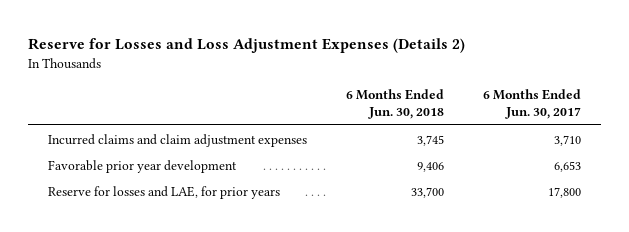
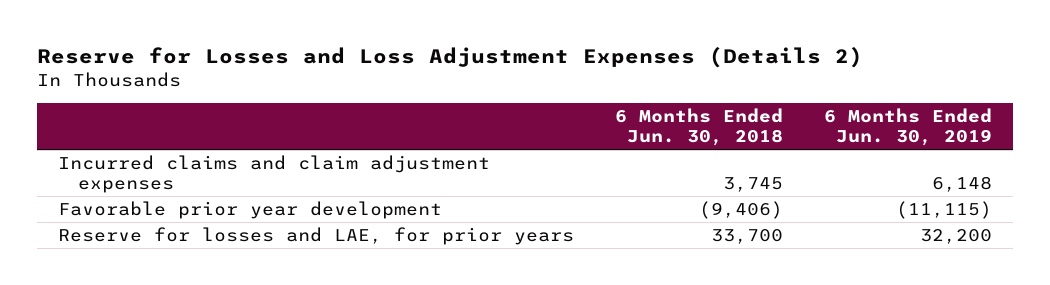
- | 6 Months Ended Jun. 30, 2018 | 6 Months Ended Jun. 30, 2017
+ | 6 Months Ended Jun. 30, 2018 | 6 Months Ended Jun. 30, 2019
- Favorable prior year development | 9,406 | 6,653
+ Favorable prior year development | (9,406) | (11,115)

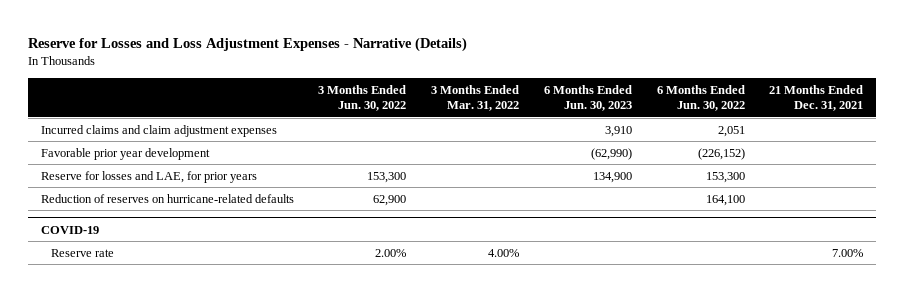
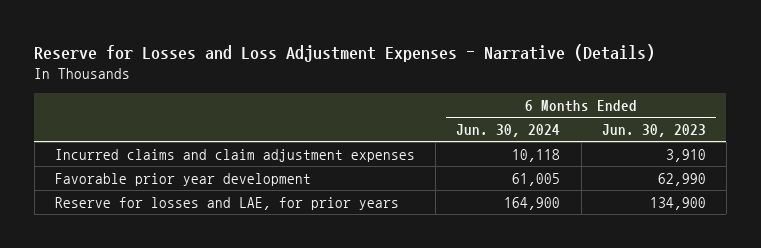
- | 3 Months Ended Jun. 30, 2022 | 3 Months Ended Mar. 31, 2022 | 6 Months Ended Jun. 30, 2023 | 6 Months Ended Jun. 30, 2022 | 21 Months Ended Dec. 31, 2021
+ | 6 Months Ended Jun. 30, 2024 | 6 Months Ended Jun. 30, 2023
- Favorable prior year development | | | (62,990) | (226,152) |
+ Favorable prior year development | 61,005 | 62,990
- Reduction of reserves on hurricane-related defaults | 62,900 | | | 164,100 |
- COVID-19
- Reserve rate | 2.00% | 4.00% | | | 7.00%

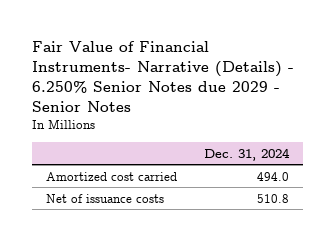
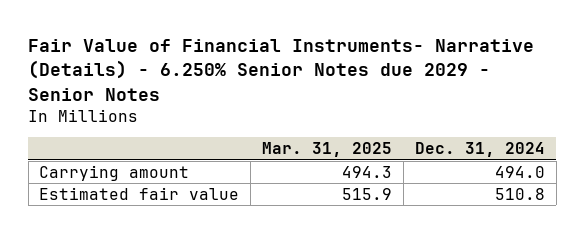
- | Dec. 31, 2024
+ | Mar. 31, 2025 | Dec. 31, 2024
- Amortized cost carried | 494.0
- Net of issuance costs | 510.8
+ Carrying amount | 494.3 | 494.0
+ Estimated fair value | 515.9 | 510.8

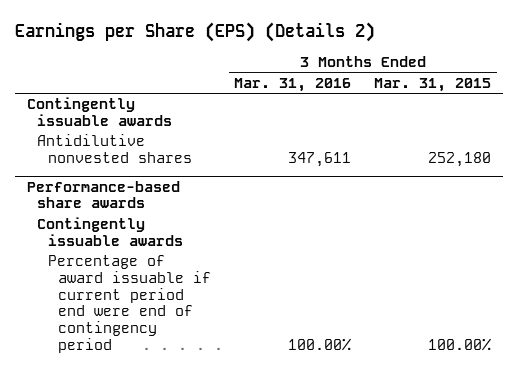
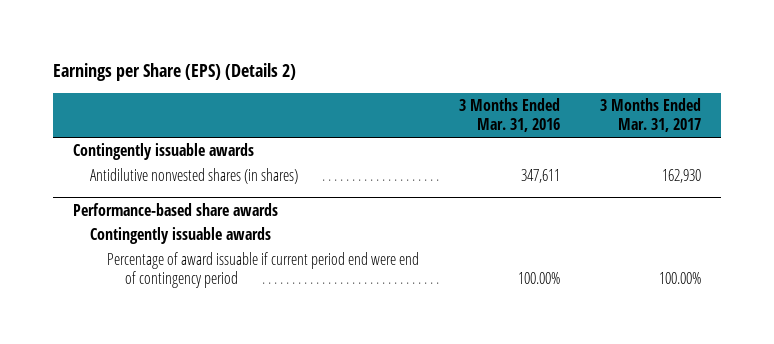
- | 3 Months Ended Mar. 31, 2016 | 3 Months Ended Mar. 31, 2015
+ | 3 Months Ended Mar. 31, 2016 | 3 Months Ended Mar. 31, 2017
- Antidilutive nonvested shares | 347,611 | 252,180
+ Antidilutive nonvested shares (in shares) | 347,611 | 162,930

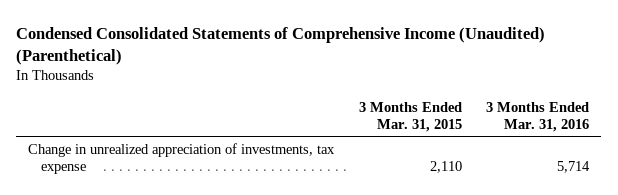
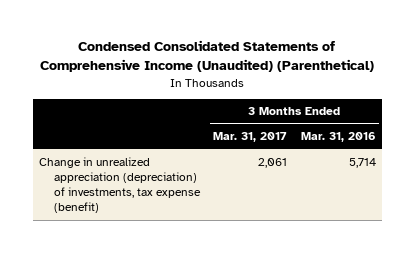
- | 3 Months Ended Mar. 31, 2015 | 3 Months Ended Mar. 31, 2016
+ | 3 Months Ended Mar. 31, 2017 | 3 Months Ended Mar. 31, 2016
- Change in unrealized appreciation of investments, tax expense | 2,110 | 5,714
+ Change in unrealized appreciation (depreciation) of investments, tax expense (benefit) | 2,061 | 5,714

